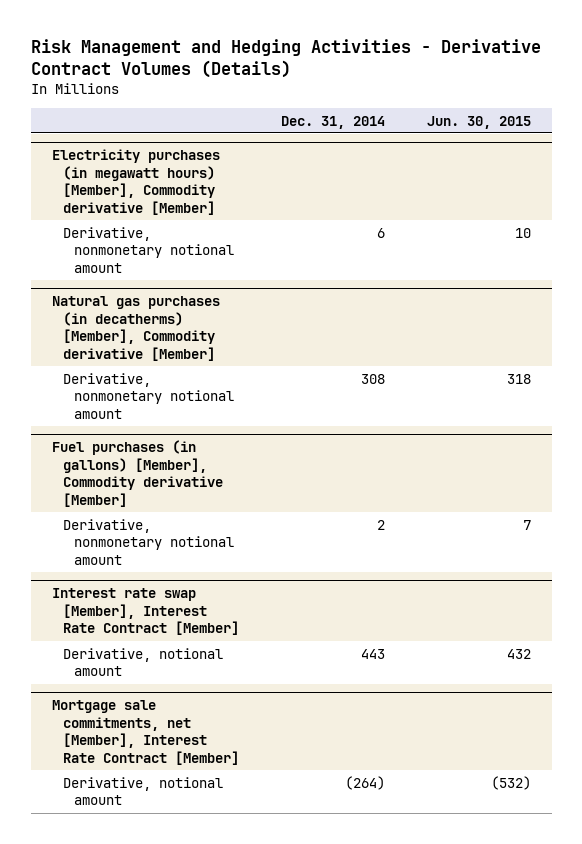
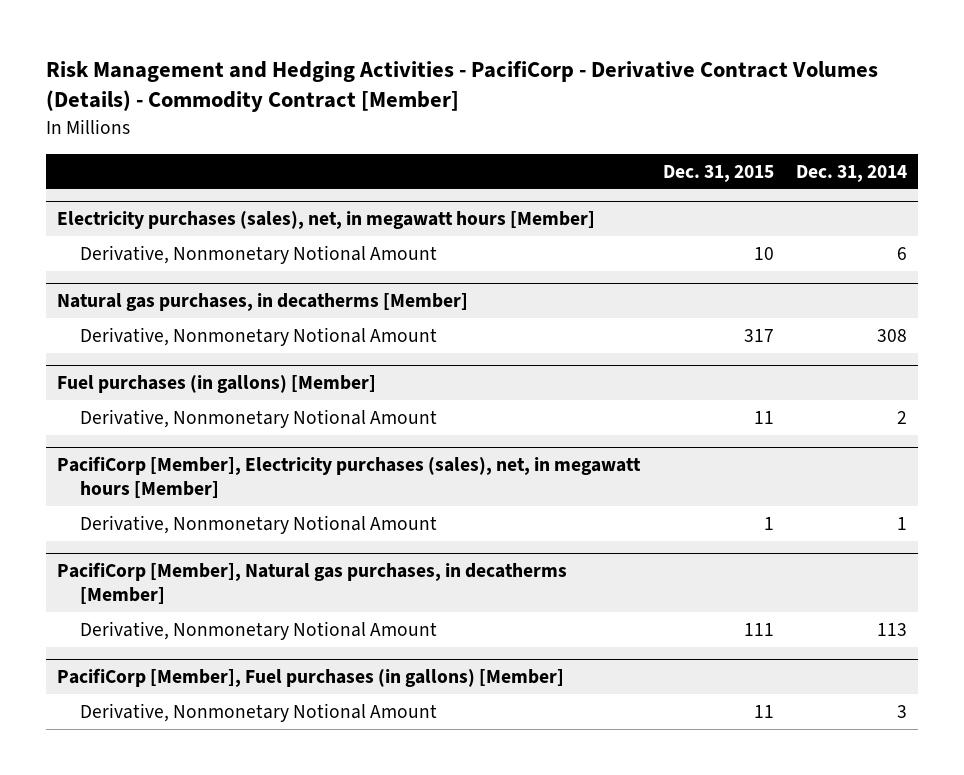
- Risk Management and Hedging Activities - Derivative Contract Volumes (Details)
+ Risk Management and Hedging Activities - PacifiCorp - Derivative Contract Volumes (Details) - Commodity Contract [Member]
- | Dec. 31, 2014 | Jun. 30, 2015
+ | Dec. 31, 2015 | Dec. 31, 2014
- Electricity purchases (in megawatt hours) [Member], Commodity derivative [Member]
- Derivative, nonmonetary notional amount | 6 | 10
- Natural gas purchases (in decatherms) [Member], Commodity derivative [Member]
- Derivative, nonmonetary notional amount | 308 | 318
- Fuel purchases (in gallons) [Member], Commodity derivative [Member]
- Derivative, nonmonetary notional amount | 2 | 7
- Interest rate swap [Member], Interest Rate Contract [Member]
- Derivative, notional amount | 443 | 432
- Mortgage sale commitments, net [Member], Interest Rate Contract [Member]
- Derivative, notional amount | (264) | (532)
+ Electricity purchases (sales), net, in megawatt hours [Member]
+ Derivative, Nonmonetary Notional Amount | 10 | 6
+ Natural gas purchases, in decatherms [Member]
+ Derivative, Nonmonetary Notional Amount | 317 | 308
+ Fuel purchases (in gallons) [Member]
+ Derivative, Nonmonetary Notional Amount | 11 | 2
+ PacifiCorp [Member], Electricity purchases (sales), net, in megawatt hours [Member]
+ Derivative, Nonmonetary Notional Amount | 1 | 1
+ PacifiCorp [Member], Natural gas purchases, in decatherms [Member]
+ Derivative, Nonmonetary Notional Amount | 111 | 113
+ PacifiCorp [Member], Fuel purchases (in gallons) [Member]
+ Derivative, Nonmonetary Notional Amount | 11 | 3

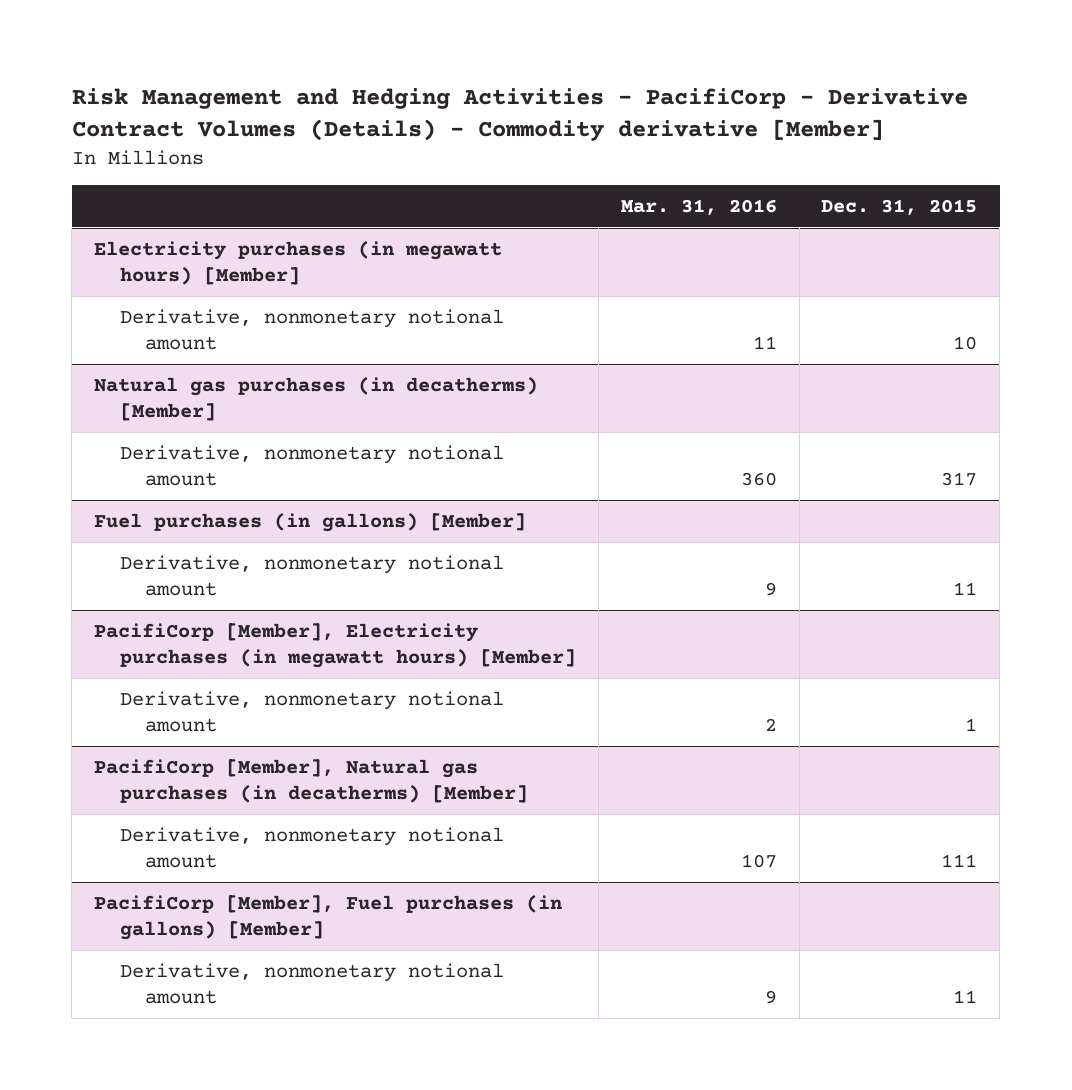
- Risk Management and Hedging Activities - PacifiCorp - Derivative Contract Volumes (Details) - Commodity Contract [Member]
+ Risk Management and Hedging Activities - PacifiCorp - Derivative Contract Volumes (Details) - Commodity derivative [Member]
- | Dec. 31, 2015 | Dec. 31, 2014
+ | Mar. 31, 2016 | Dec. 31, 2015
- Electricity purchases (sales), net, in megawatt hours [Member]
- Derivative, Nonmonetary Notional Amount | 10 | 6
- Natural gas purchases, in decatherms [Member]
- Derivative, Nonmonetary Notional Amount | 317 | 308
+ Electricity purchases (in megawatt hours) [Member]
+ Derivative, nonmonetary notional amount | 11 | 10
+ Natural gas purchases (in decatherms) [Member]
+ Derivative, nonmonetary notional amount | 360 | 317
@ Fuel purchases (in gallons) [Member]
- Derivative, Nonmonetary Notional Amount | 11 | 2
- PacifiCorp [Member], Electricity purchases (sales), net, in megawatt hours [Member]
- Derivative, Nonmonetary Notional Amount | 1 | 1
- PacifiCorp [Member], Natural gas purchases, in decatherms [Member]
- Derivative, Nonmonetary Notional Amount | 111 | 113
@ Fuel purchases (in gallons) [Member]
+ Derivative, nonmonetary notional amount | 9 | 11
+ PacifiCorp [Member], Electricity purchases (in megawatt hours) [Member]
+ Derivative, nonmonetary notional amount | 2 | 1
+ PacifiCorp [Member], Natural gas purchases (in decatherms) [Member]
+ Derivative, nonmonetary notional amount | 107 | 111
@ PacifiCorp [Member], Fuel purchases (in gallons) [Member]
- Derivative, Nonmonetary Notional Amount | 11 | 3
+ Derivative, nonmonetary notional amount | 9 | 11

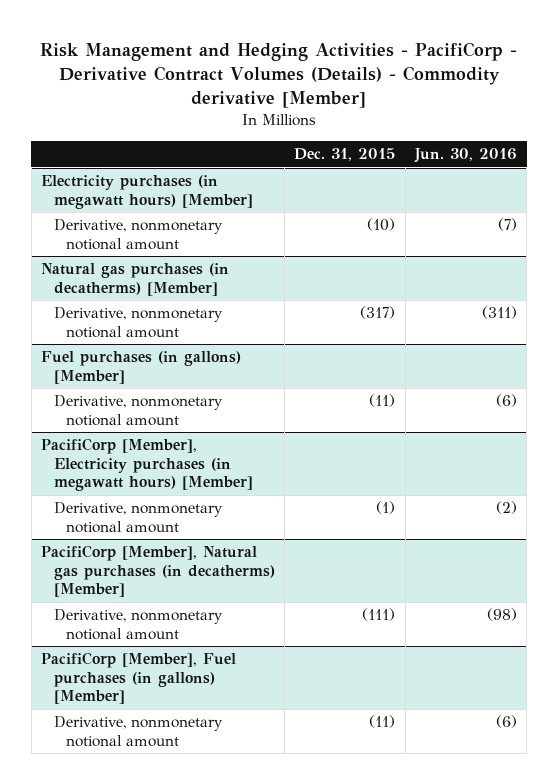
- | Mar. 31, 2016 | Dec. 31, 2015
+ | Dec. 31, 2015 | Jun. 30, 2016
@ Electricity purchases (in megawatt hours) [Member]
- Derivative, nonmonetary notional amount | 11 | 10
+ Derivative, nonmonetary notional amount | (10) | (7)
@ Natural gas purchases (in decatherms) [Member]
- Derivative, nonmonetary notional amount | 360 | 317
+ Derivative, nonmonetary notional amount | (317) | (311)
@ Fuel purchases (in gallons) [Member]
- Derivative, nonmonetary notional amount | 9 | 11
+ Derivative, nonmonetary notional amount | (11) | (6)
@ PacifiCorp [Member], Electricity purchases (in megawatt hours) [Member]
- Derivative, nonmonetary notional amount | 2 | 1
+ Derivative, nonmonetary notional amount | (1) | (2)
@ PacifiCorp [Member], Natural gas purchases (in decatherms) [Member]
- Derivative, nonmonetary notional amount | 107 | 111
+ Derivative, nonmonetary notional amount | (111) | (98)
@ PacifiCorp [Member], Fuel purchases (in gallons) [Member]
- Derivative, nonmonetary notional amount | 9 | 11
+ Derivative, nonmonetary notional amount | (11) | (6)

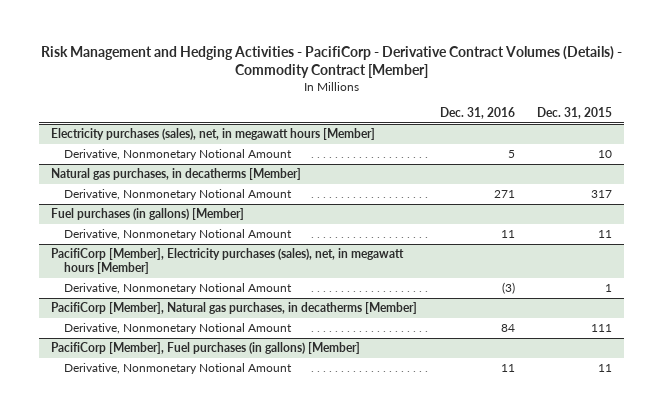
- Risk Management and Hedging Activities - PacifiCorp - Derivative Contract Volumes (Details) - Commodity derivative [Member]
+ Risk Management and Hedging Activities - PacifiCorp - Derivative Contract Volumes (Details) - Commodity Contract [Member]
- | Dec. 31, 2015 | Jun. 30, 2016
+ | Dec. 31, 2016 | Dec. 31, 2015
- Electricity purchases (in megawatt hours) [Member]
- Derivative, nonmonetary notional amount | (10) | (7)
- Natural gas purchases (in decatherms) [Member]
- Derivative, nonmonetary notional amount | (317) | (311)
+ Electricity purchases (sales), net, in megawatt hours [Member]
+ Derivative, Nonmonetary Notional Amount | 5 | 10
+ Natural gas purchases, in decatherms [Member]
+ Derivative, Nonmonetary Notional Amount | 271 | 317
@ Fuel purchases (in gallons) [Member]
- Derivative, nonmonetary notional amount | (11) | (6)
- PacifiCorp [Member], Electricity purchases (in megawatt hours) [Member]
- Derivative, nonmonetary notional amount | (1) | (2)
- PacifiCorp [Member], Natural gas purchases (in decatherms) [Member]
- Derivative, nonmonetary notional amount | (111) | (98)
@ Fuel purchases (in gallons) [Member]
+ Derivative, Nonmonetary Notional Amount | 11 | 11
+ PacifiCorp [Member], Electricity purchases (sales), net, in megawatt hours [Member]
+ Derivative, Nonmonetary Notional Amount | (3) | 1
+ PacifiCorp [Member], Natural gas purchases, in decatherms [Member]
+ Derivative, Nonmonetary Notional Amount | 84 | 111
@ PacifiCorp [Member], Fuel purchases (in gallons) [Member]
- Derivative, nonmonetary notional amount | (11) | (6)
+ Derivative, Nonmonetary Notional Amount | 11 | 11

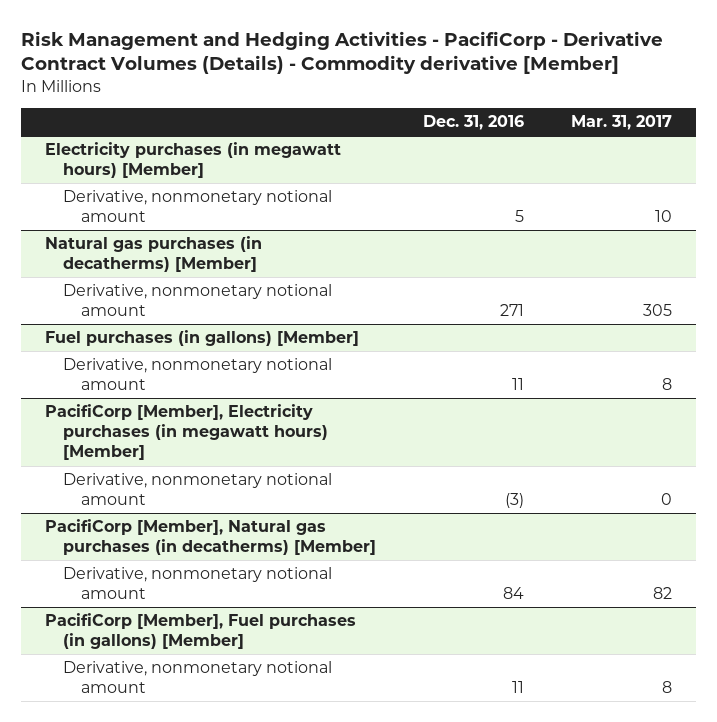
- Risk Management and Hedging Activities - PacifiCorp - Derivative Contract Volumes (Details) - Commodity Contract [Member]
+ Risk Management and Hedging Activities - PacifiCorp - Derivative Contract Volumes (Details) - Commodity derivative [Member]
- | Dec. 31, 2016 | Dec. 31, 2015
+ | Dec. 31, 2016 | Mar. 31, 2017
- Electricity purchases (sales), net, in megawatt hours [Member]
- Derivative, Nonmonetary Notional Amount | 5 | 10
- Natural gas purchases, in decatherms [Member]
- Derivative, Nonmonetary Notional Amount | 271 | 317
+ Electricity purchases (in megawatt hours) [Member]
+ Derivative, nonmonetary notional amount | 5 | 10
+ Natural gas purchases (in decatherms) [Member]
+ Derivative, nonmonetary notional amount | 271 | 305
@ Fuel purchases (in gallons) [Member]
- Derivative, Nonmonetary Notional Amount | 11 | 11
- PacifiCorp [Member], Electricity purchases (sales), net, in megawatt hours [Member]
- Derivative, Nonmonetary Notional Amount | (3) | 1
- PacifiCorp [Member], Natural gas purchases, in decatherms [Member]
- Derivative, Nonmonetary Notional Amount | 84 | 111
@ Fuel purchases (in gallons) [Member]
+ Derivative, nonmonetary notional amount | 11 | 8
+ PacifiCorp [Member], Electricity purchases (in megawatt hours) [Member]
+ Derivative, nonmonetary notional amount | (3) | 0
+ PacifiCorp [Member], Natural gas purchases (in decatherms) [Member]
+ Derivative, nonmonetary notional amount | 84 | 82
@ PacifiCorp [Member], Fuel purchases (in gallons) [Member]
- Derivative, Nonmonetary Notional Amount | 11 | 11
+ Derivative, nonmonetary notional amount | 11 | 8

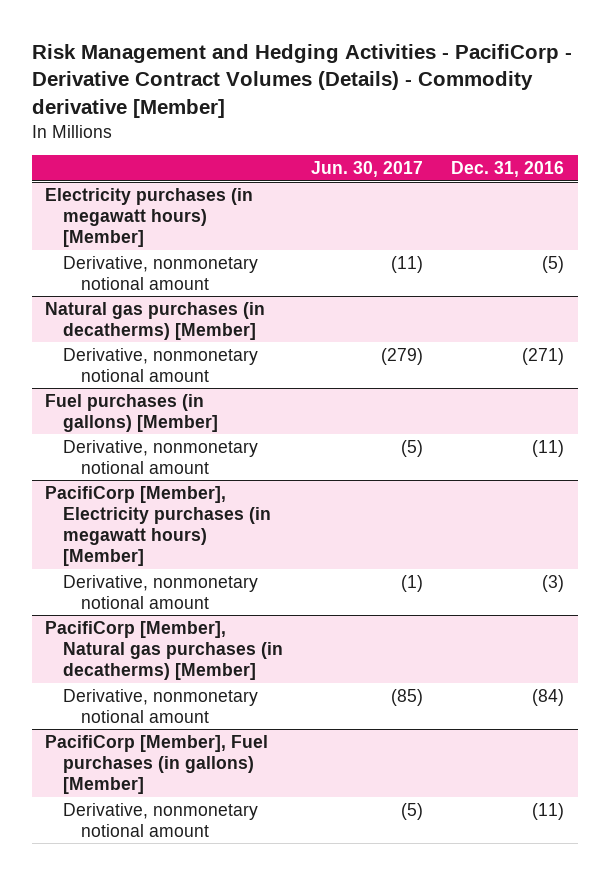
- | Dec. 31, 2016 | Mar. 31, 2017
+ | Jun. 30, 2017 | Dec. 31, 2016
@ Electricity purchases (in megawatt hours) [Member]
- Derivative, nonmonetary notional amount | 5 | 10
+ Derivative, nonmonetary notional amount | (11) | (5)
@ Natural gas purchases (in decatherms) [Member]
- Derivative, nonmonetary notional amount | 271 | 305
+ Derivative, nonmonetary notional amount | (279) | (271)
@ Fuel purchases (in gallons) [Member]
- Derivative, nonmonetary notional amount | 11 | 8
+ Derivative, nonmonetary notional amount | (5) | (11)
@ PacifiCorp [Member], Natural gas purchases (in decatherms) [Member]
- Derivative, nonmonetary notional amount | 84 | 82
+ Derivative, nonmonetary notional amount | (85) | (84)
@ PacifiCorp [Member], Fuel purchases (in gallons) [Member]
- Derivative, nonmonetary notional amount | 11 | 8
+ Derivative, nonmonetary notional amount | (5) | (11)

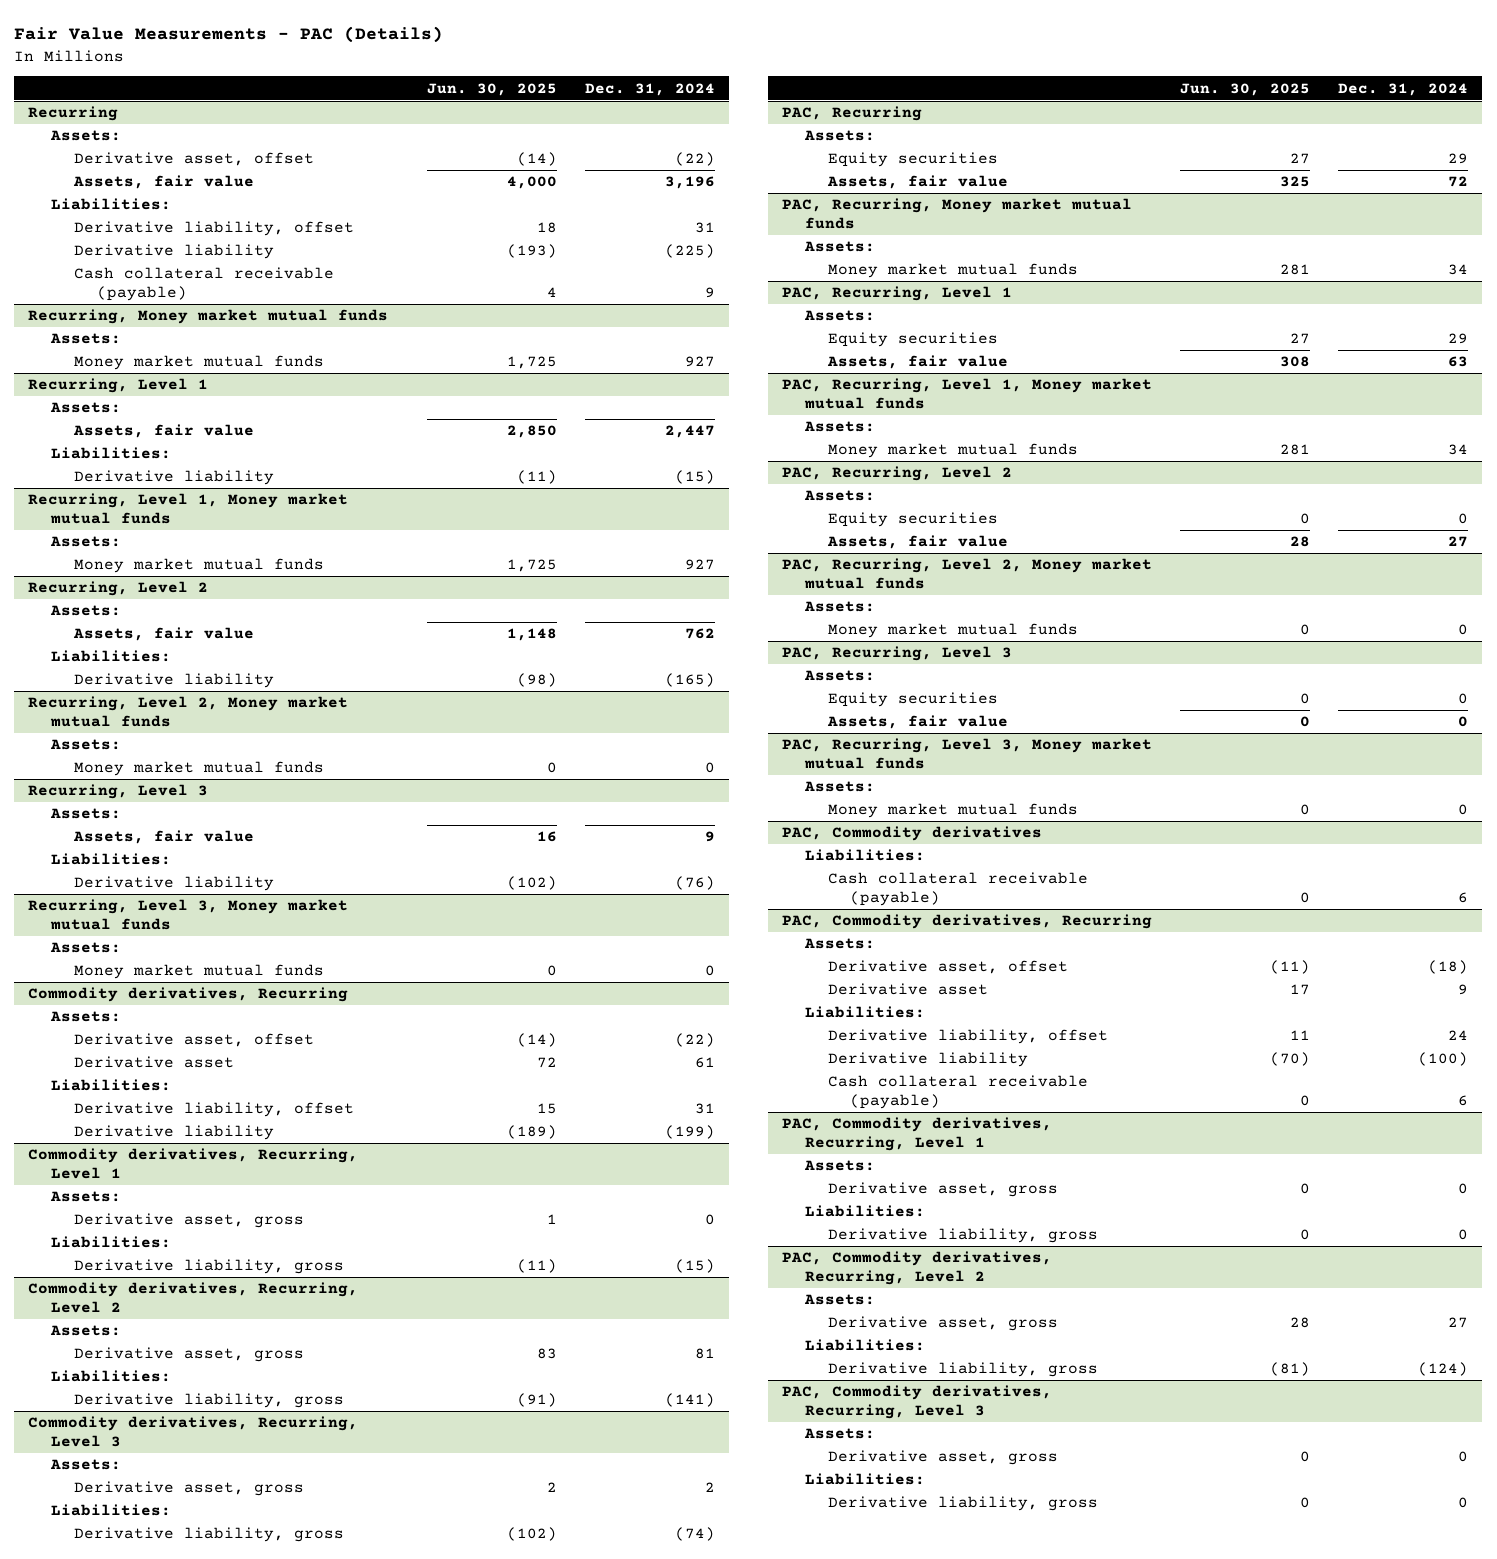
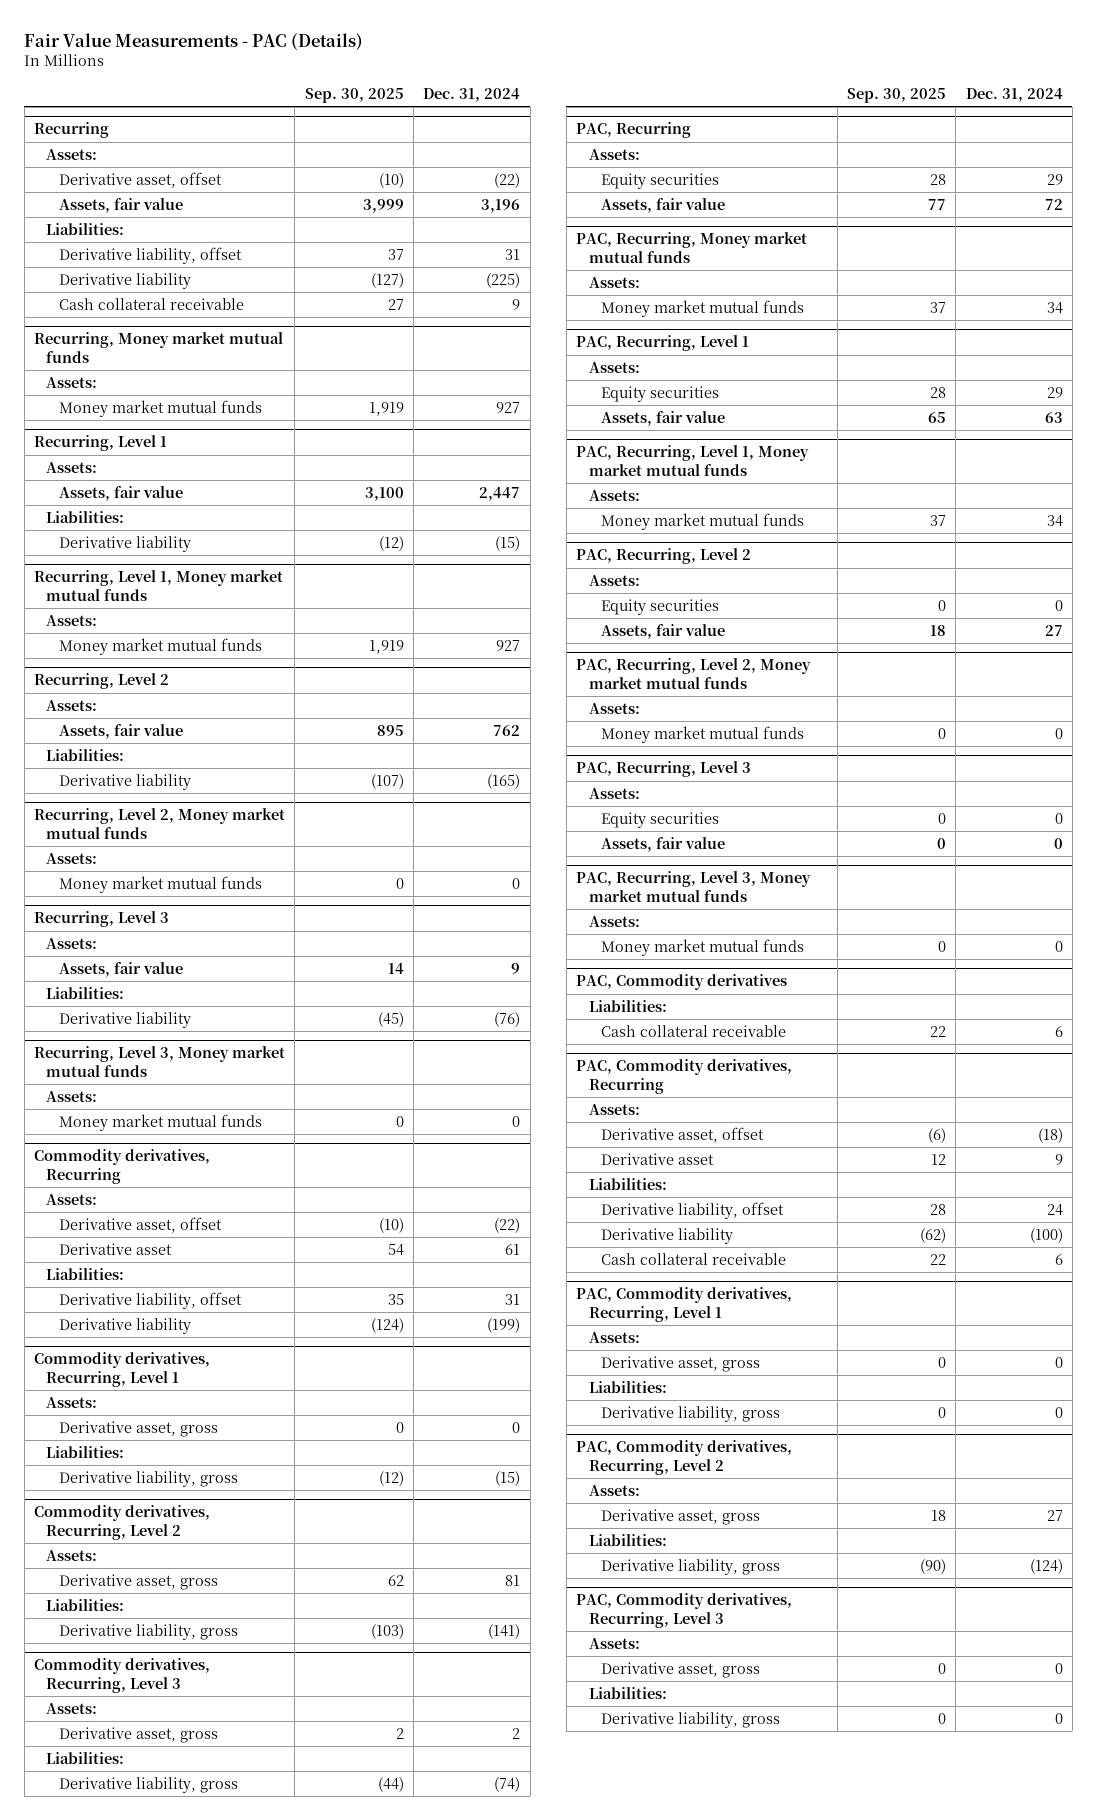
- | Jun. 30, 2025 | Dec. 31, 2024
+ | Sep. 30, 2025 | Dec. 31, 2024
@ Recurring
- Cash collateral receivable (payable) | 4 | 9
+ Cash collateral receivable | 27 | 9
@ PAC, Commodity derivatives
- Cash collateral receivable (payable) | 0 | 6
+ Cash collateral receivable | 22 | 6
@ PAC, Commodity derivatives, Recurring
- Cash collateral receivable (payable) | 0 | 6
+ Cash collateral receivable | 22 | 6

